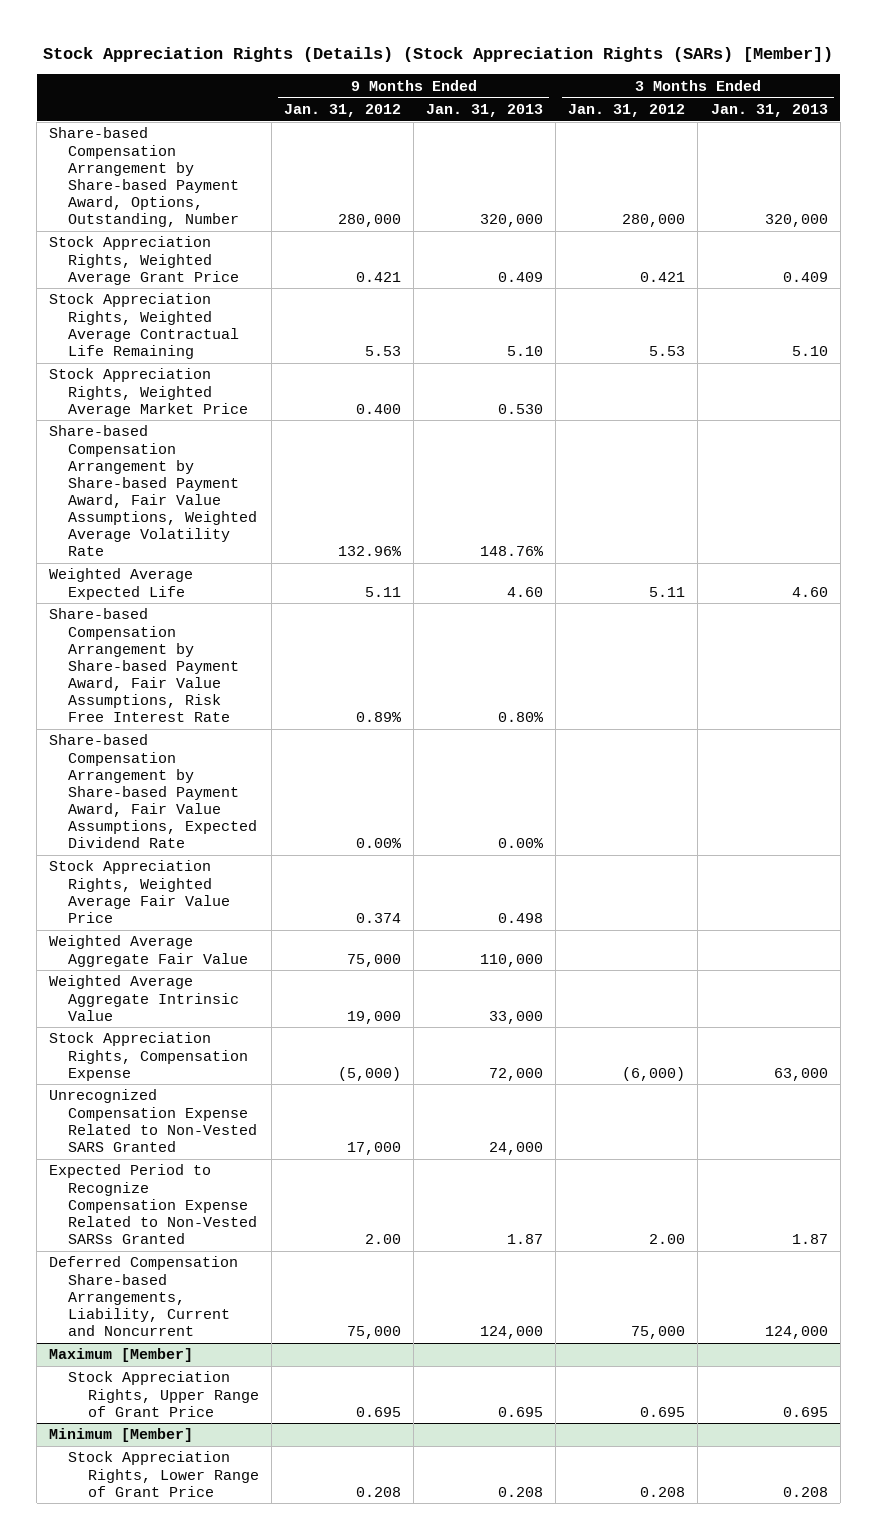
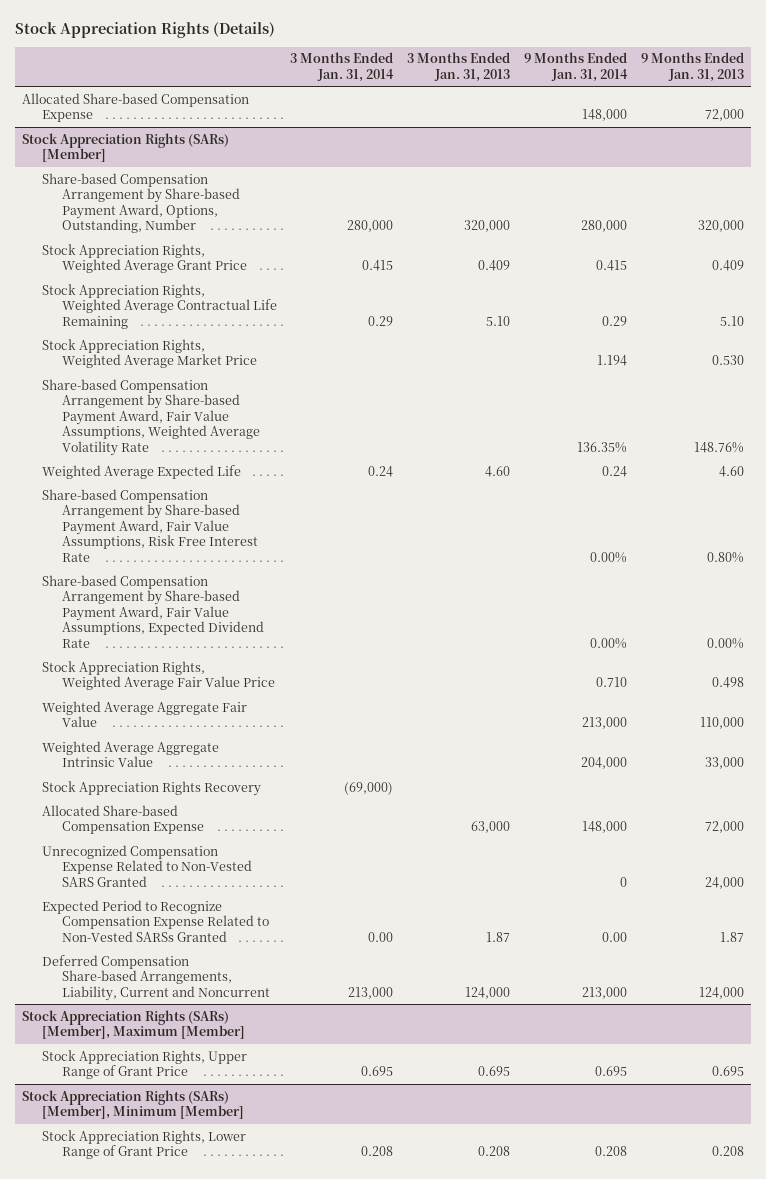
- Stock Appreciation Rights (Details) (Stock Appreciation Rights (SARs) [Member])
+ Stock Appreciation Rights (Details)
- | 9 Months Ended Jan. 31, 2012 | 9 Months Ended Jan. 31, 2013 | 3 Months Ended Jan. 31, 2012 | 3 Months Ended Jan. 31, 2013
+ | 3 Months Ended Jan. 31, 2014 | 3 Months Ended Jan. 31, 2013 | 9 Months Ended Jan. 31, 2014 | 9 Months Ended Jan. 31, 2013
+ Allocated Share-based Compensation Expense | | | 148,000 | 72,000
+ Stock Appreciation Rights (SARs) [Member]
- Stock Appreciation Rights, Compensation Expense | (5,000) | 72,000 | (6,000) | 63,000
+ Stock Appreciation Rights Recovery | (69,000) | | |
+ Allocated Share-based Compensation Expense | | 63,000 | 148,000 | 72,000
- Maximum [Member]
+ Stock Appreciation Rights (SARs) [Member], Maximum [Member]
- Minimum [Member]
+ Stock Appreciation Rights (SARs) [Member], Minimum [Member]

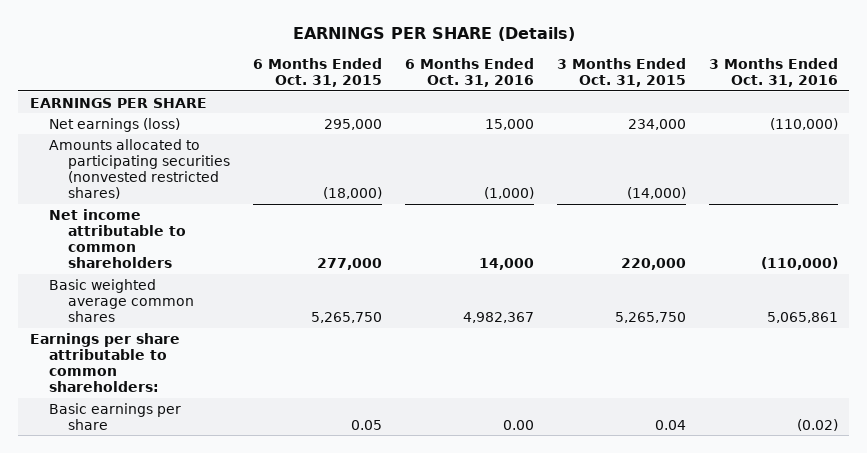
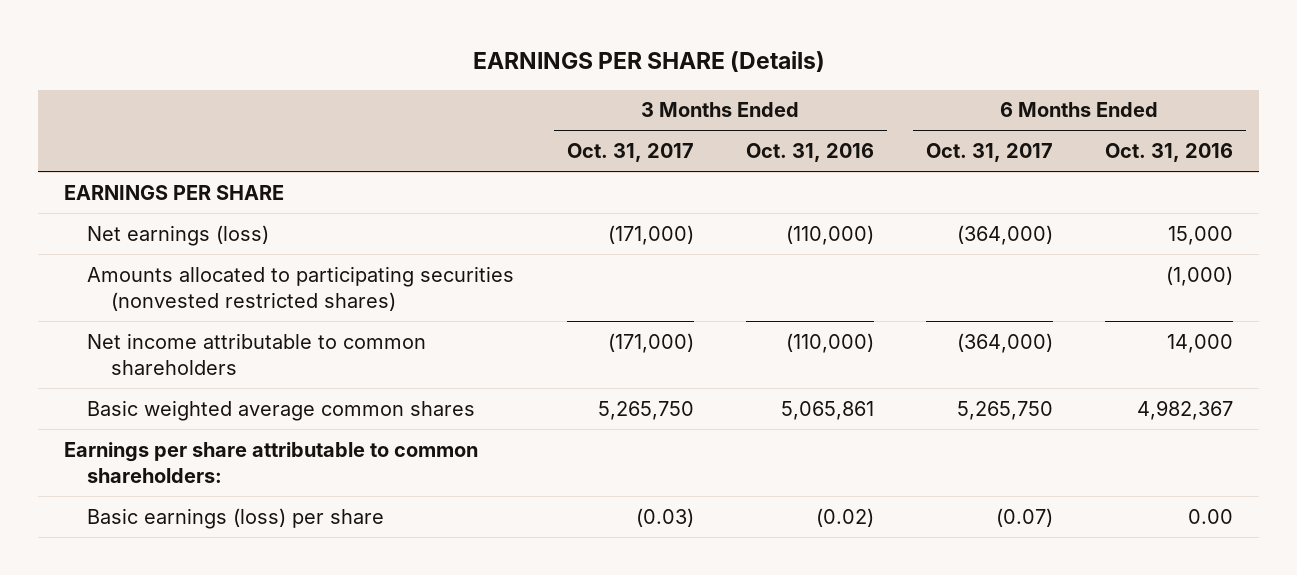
- | 6 Months Ended Oct. 31, 2015 | 6 Months Ended Oct. 31, 2016 | 3 Months Ended Oct. 31, 2015 | 3 Months Ended Oct. 31, 2016
+ | 3 Months Ended Oct. 31, 2017 | 3 Months Ended Oct. 31, 2016 | 6 Months Ended Oct. 31, 2017 | 6 Months Ended Oct. 31, 2016
- Basic earnings per share | 0.05 | 0.00 | 0.04 | (0.02)
+ Basic earnings (loss) per share | (0.03) | (0.02) | (0.07) | 0.00

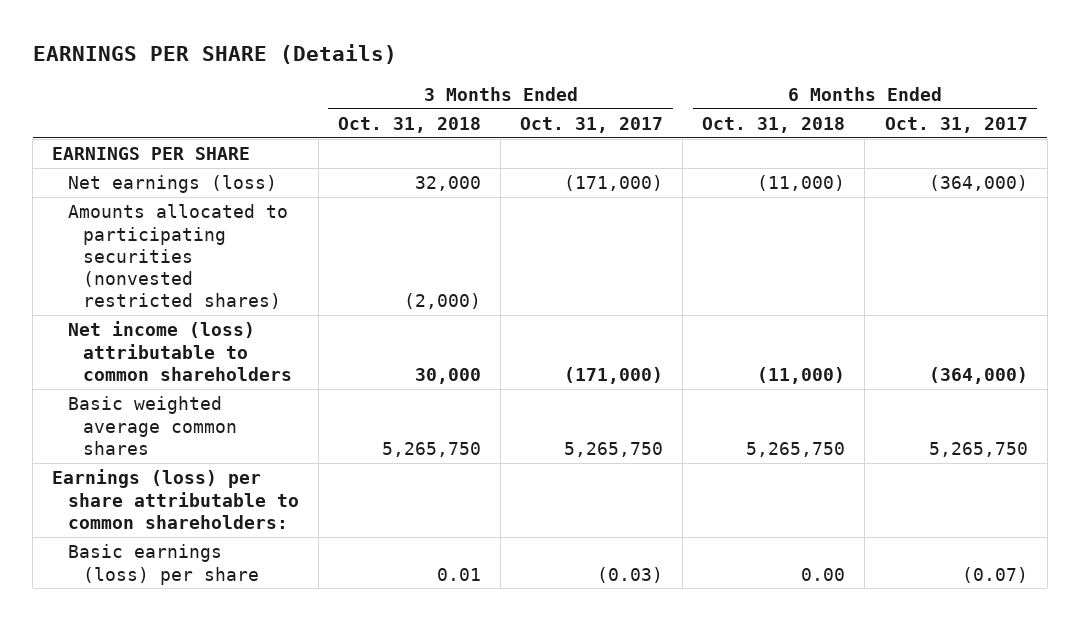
- | 3 Months Ended Oct. 31, 2017 | 3 Months Ended Oct. 31, 2016 | 6 Months Ended Oct. 31, 2017 | 6 Months Ended Oct. 31, 2016
+ | 3 Months Ended Oct. 31, 2018 | 3 Months Ended Oct. 31, 2017 | 6 Months Ended Oct. 31, 2018 | 6 Months Ended Oct. 31, 2017
- Net income attributable to common shareholders | (171,000) | (110,000) | (364,000) | 14,000
+ Net income (loss) attributable to common shareholders | 30,000 | (171,000) | (11,000) | (364,000)
- Earnings per share attributable to common shareholders:
+ Earnings (loss) per share attributable to common shareholders:

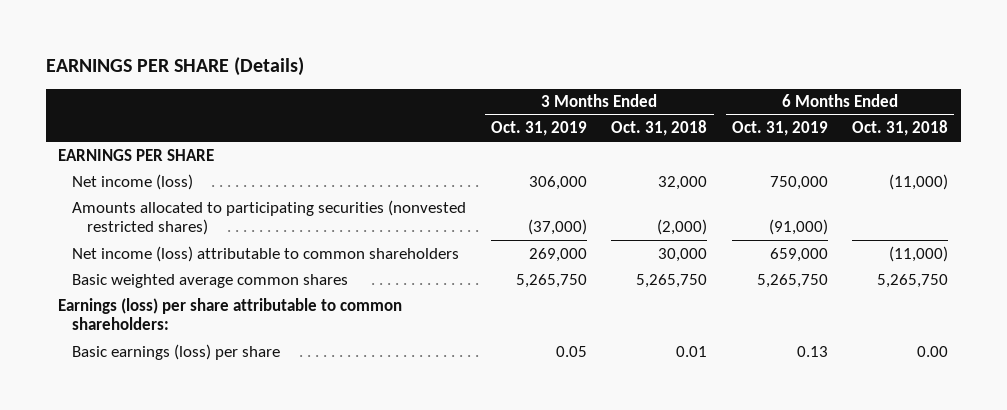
- | 3 Months Ended Oct. 31, 2018 | 3 Months Ended Oct. 31, 2017 | 6 Months Ended Oct. 31, 2018 | 6 Months Ended Oct. 31, 2017
+ | 3 Months Ended Oct. 31, 2019 | 3 Months Ended Oct. 31, 2018 | 6 Months Ended Oct. 31, 2019 | 6 Months Ended Oct. 31, 2018
- Net earnings (loss) | 32,000 | (171,000) | (11,000) | (364,000)
+ Net income (loss) | 306,000 | 32,000 | 750,000 | (11,000)

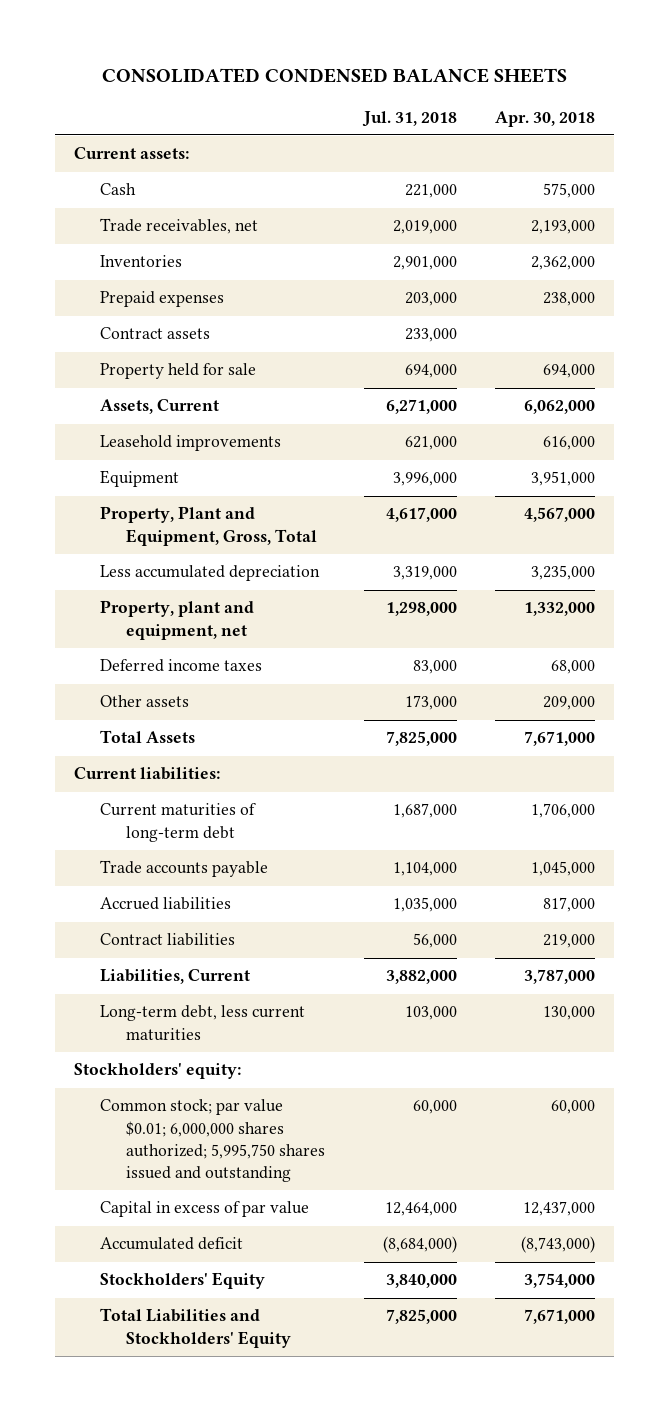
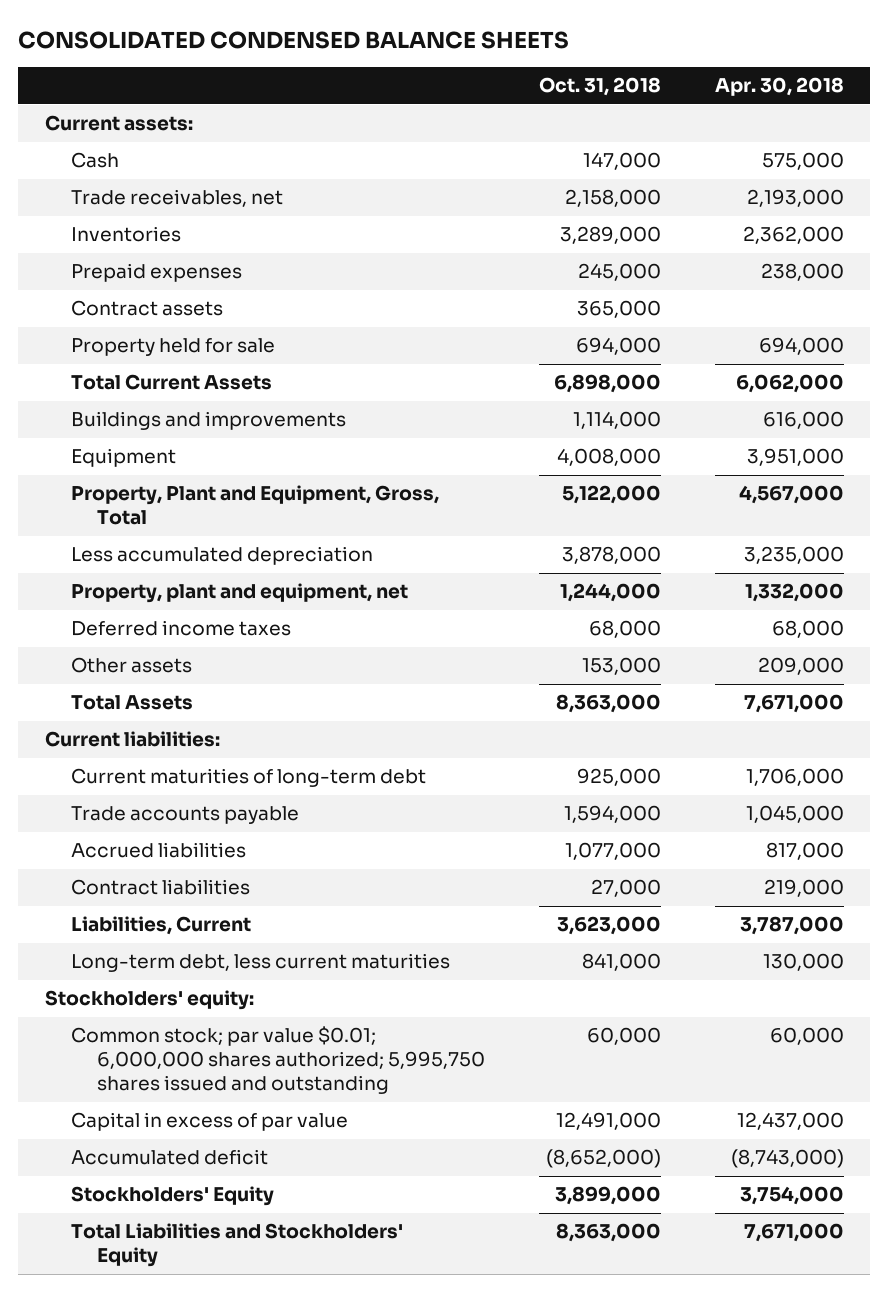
- | Jul. 31, 2018 | Apr. 30, 2018
+ | Oct. 31, 2018 | Apr. 30, 2018
- Assets, Current | 6,271,000 | 6,062,000
- Leasehold improvements | 621,000 | 616,000
+ Total Current Assets | 6,898,000 | 6,062,000
+ Buildings and improvements | 1,114,000 | 616,000

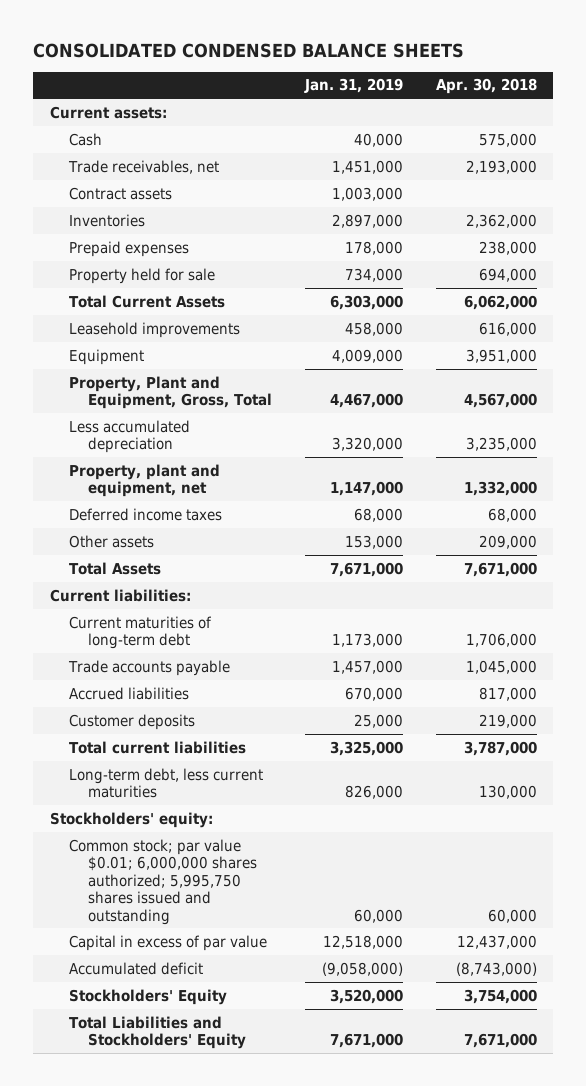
- | Oct. 31, 2018 | Apr. 30, 2018
+ | Jan. 31, 2019 | Apr. 30, 2018
moved up: Contract assets | 1,003,000 |
- Buildings and improvements | 1,114,000 | 616,000
+ Leasehold improvements | 458,000 | 616,000
- Contract liabilities | 27,000 | 219,000
- Liabilities, Current | 3,623,000 | 3,787,000
+ Customer deposits | 25,000 | 219,000
+ Total current liabilities | 3,325,000 | 3,787,000

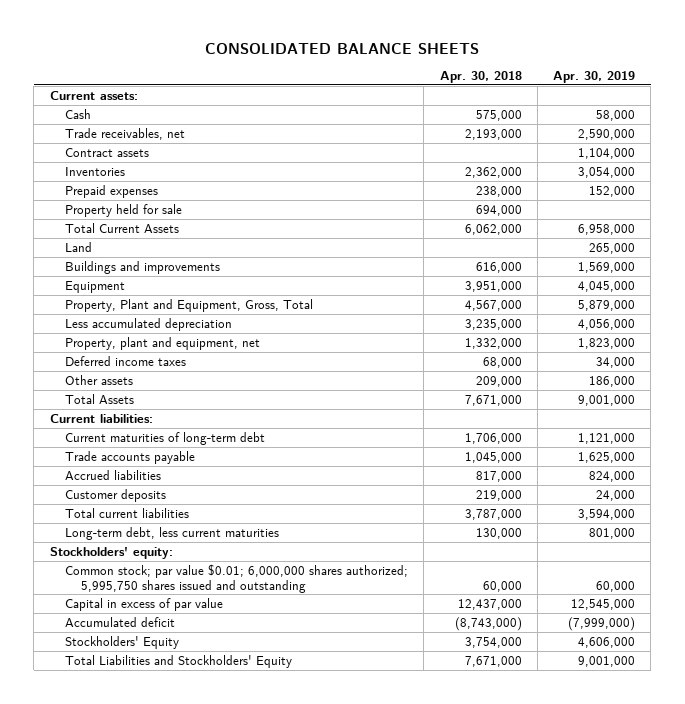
- CONSOLIDATED CONDENSED BALANCE SHEETS
+ CONSOLIDATED BALANCE SHEETS
- | Jan. 31, 2019 | Apr. 30, 2018
+ | Apr. 30, 2018 | Apr. 30, 2019
- Leasehold improvements | 458,000 | 616,000
+ Land | | 265,000
+ Buildings and improvements | 616,000 | 1,569,000

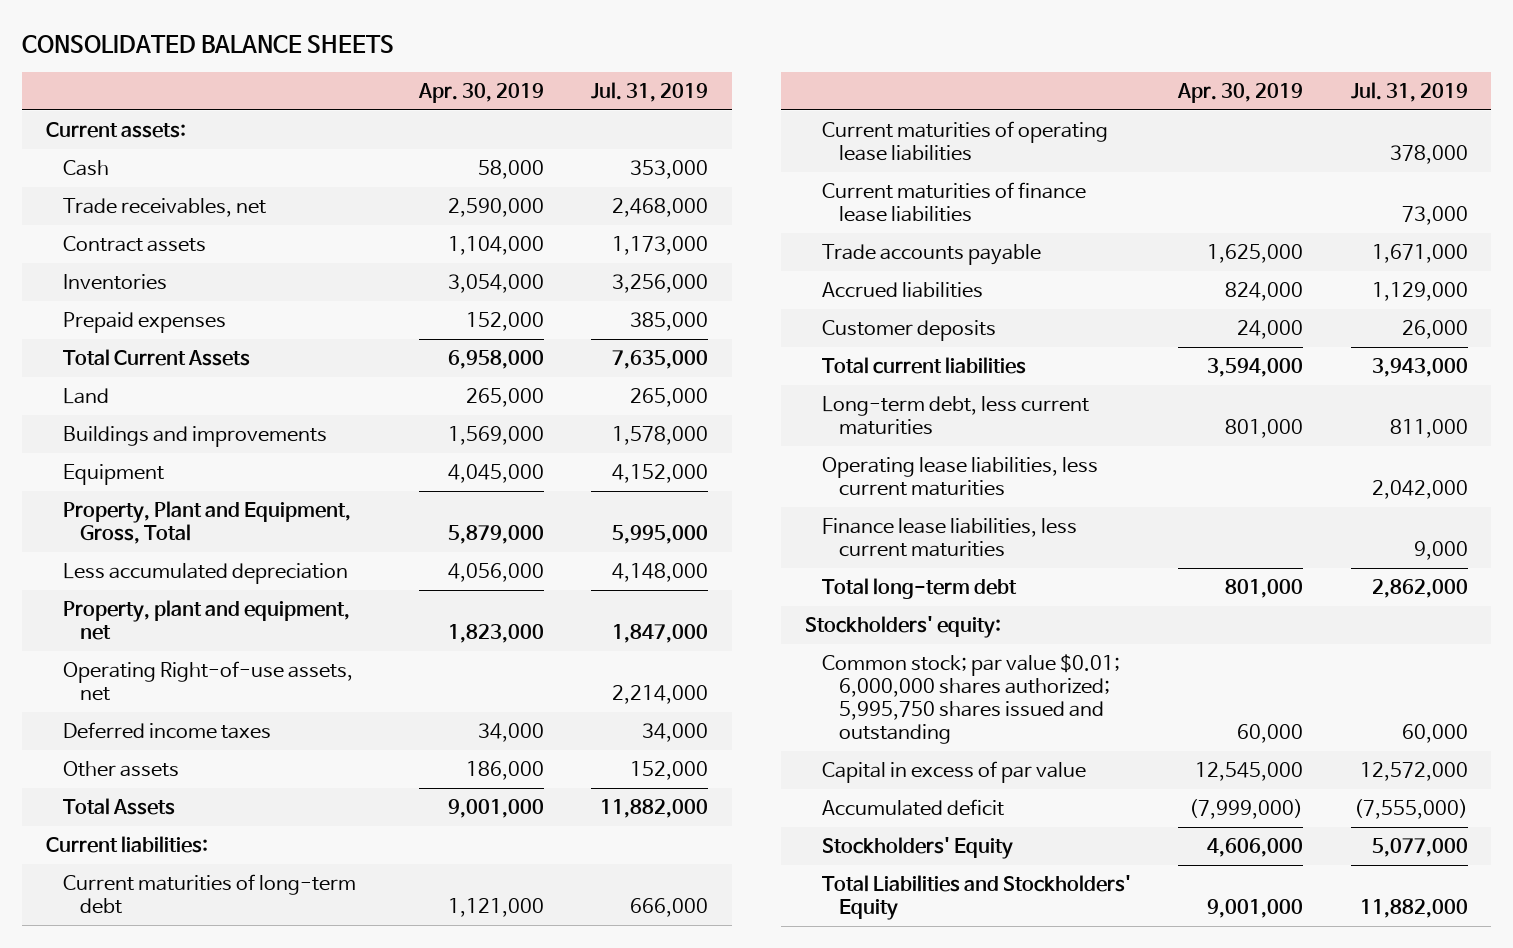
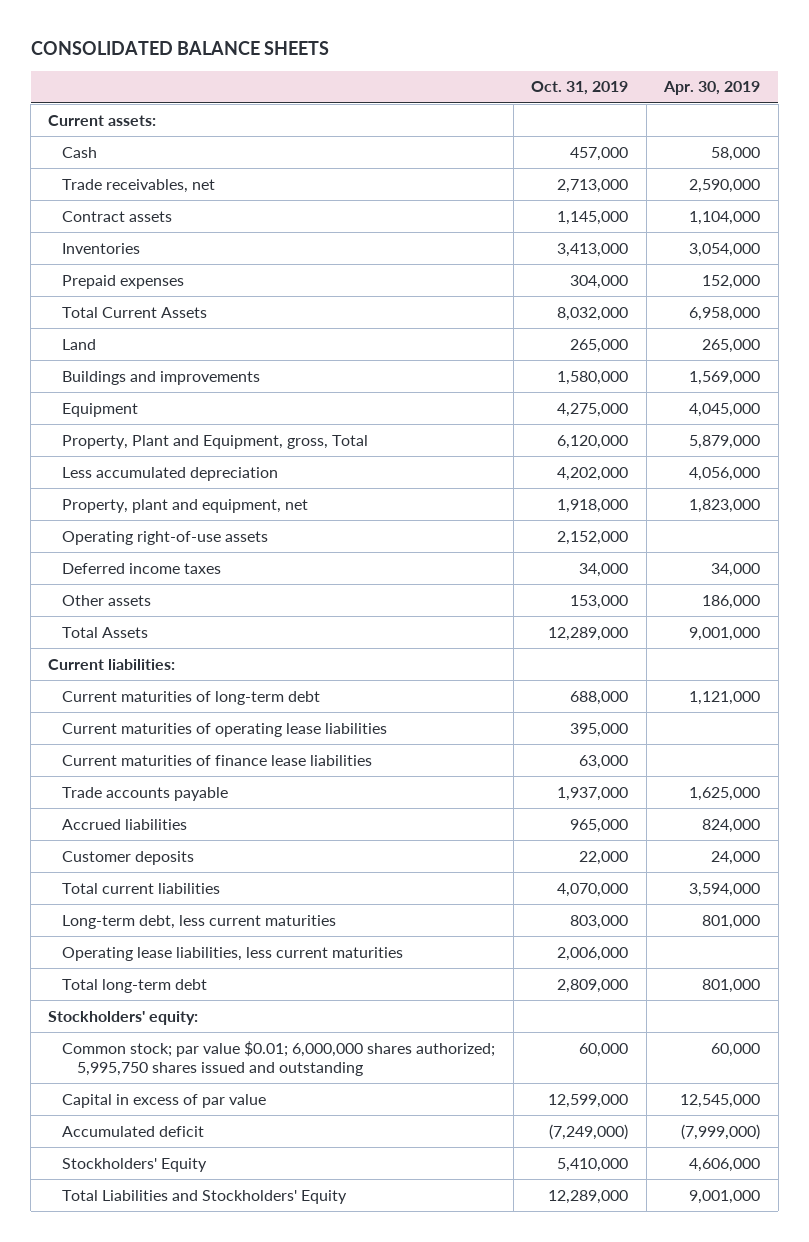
- | Apr. 30, 2019 | Jul. 31, 2019
+ | Oct. 31, 2019 | Apr. 30, 2019
- Property, Plant and Equipment, Gross, Total | 5,879,000 | 5,995,000
+ Property, Plant and Equipment, gross, Total | 6,120,000 | 5,879,000
- Operating Right-of-use assets, net | | 2,214,000
+ Operating right-of-use assets | 2,152,000 |
- Finance lease liabilities, less current maturities | | 9,000

